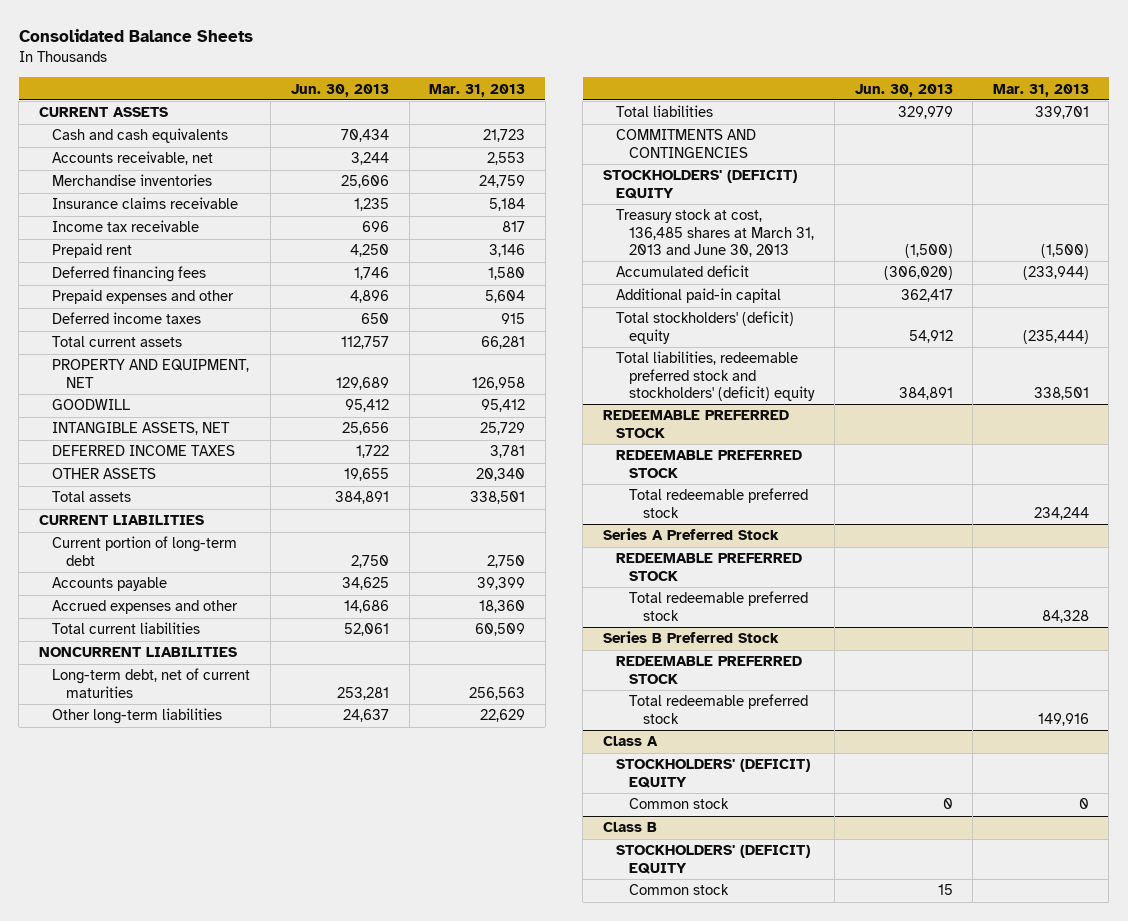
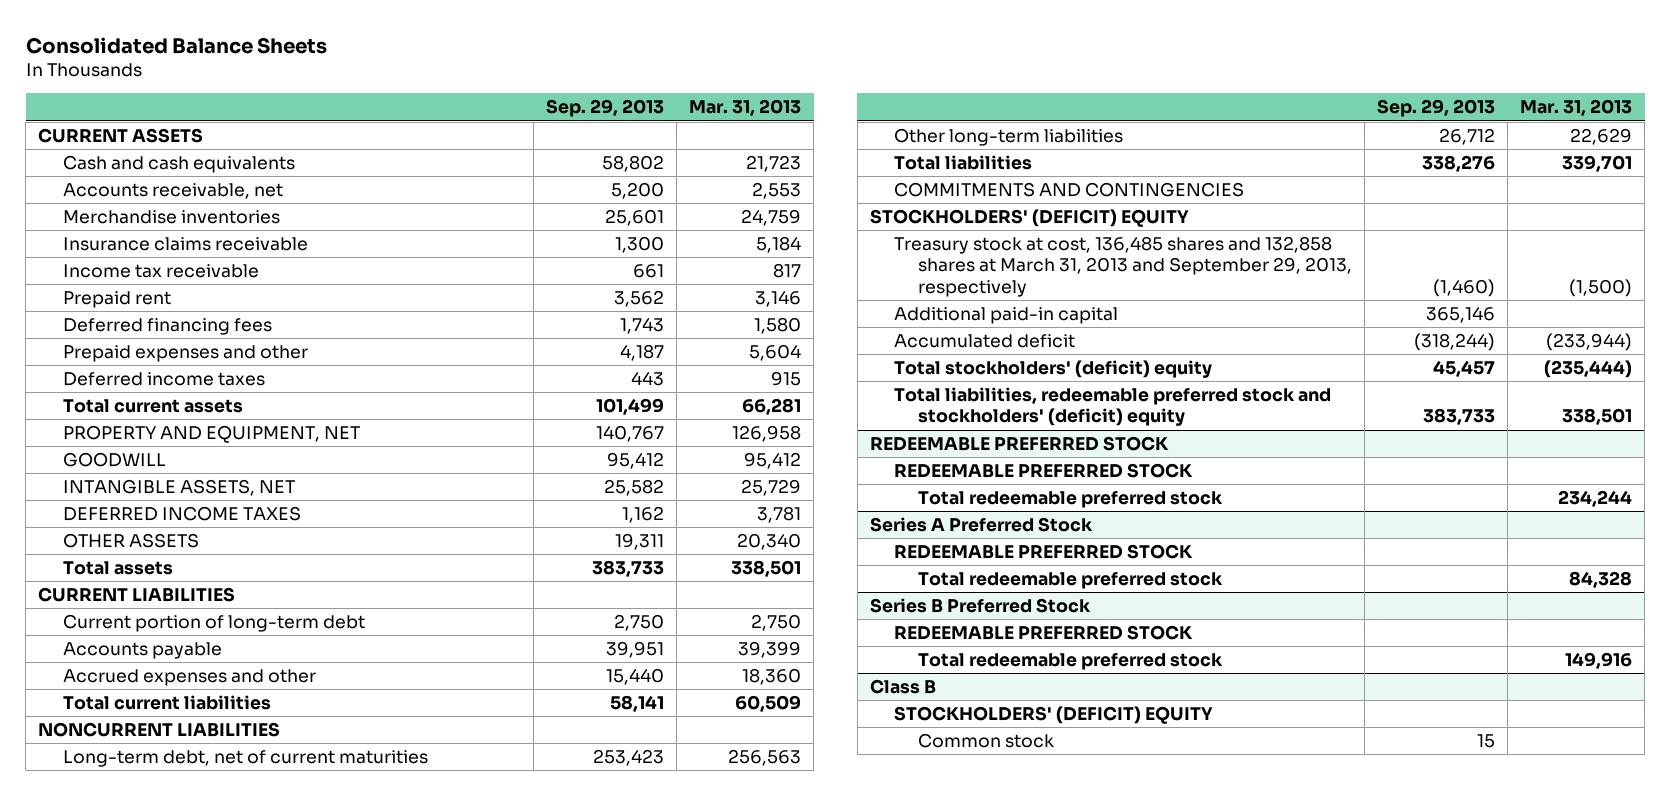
- | Jun. 30, 2013 | Mar. 31, 2013
+ | Sep. 29, 2013 | Mar. 31, 2013
- Treasury stock at cost, 136,485 shares at March 31, 2013 and June 30, 2013 | (1,500) | (1,500)
+ Treasury stock at cost, 136,485 shares and 132,858 shares at March 31, 2013 and September 29, 2013, respectively | (1,460) | (1,500)
moved down: Accumulated deficit | (318,244) | (233,944)
- Class A
- STOCKHOLDERS' (DEFICIT) EQUITY
- Common stock | 0 | 0

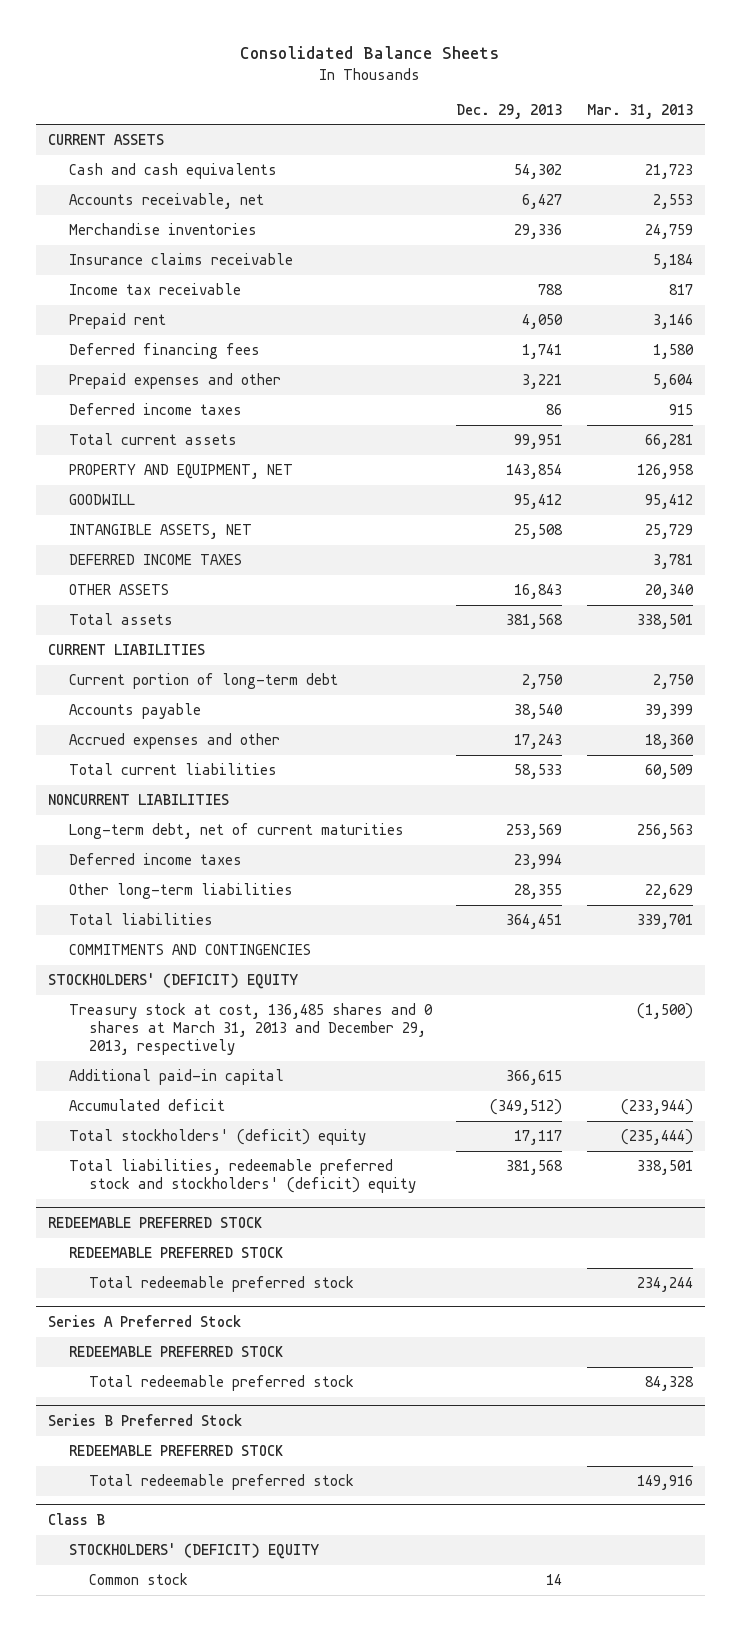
- | Sep. 29, 2013 | Mar. 31, 2013
+ | Dec. 29, 2013 | Mar. 31, 2013
+ Deferred income taxes | 23,994 |
- Treasury stock at cost, 136,485 shares and 132,858 shares at March 31, 2013 and September 29, 2013, respectively | (1,460) | (1,500)
+ Treasury stock at cost, 136,485 shares and 0 shares at March 31, 2013 and December 29, 2013, respectively | | (1,500)

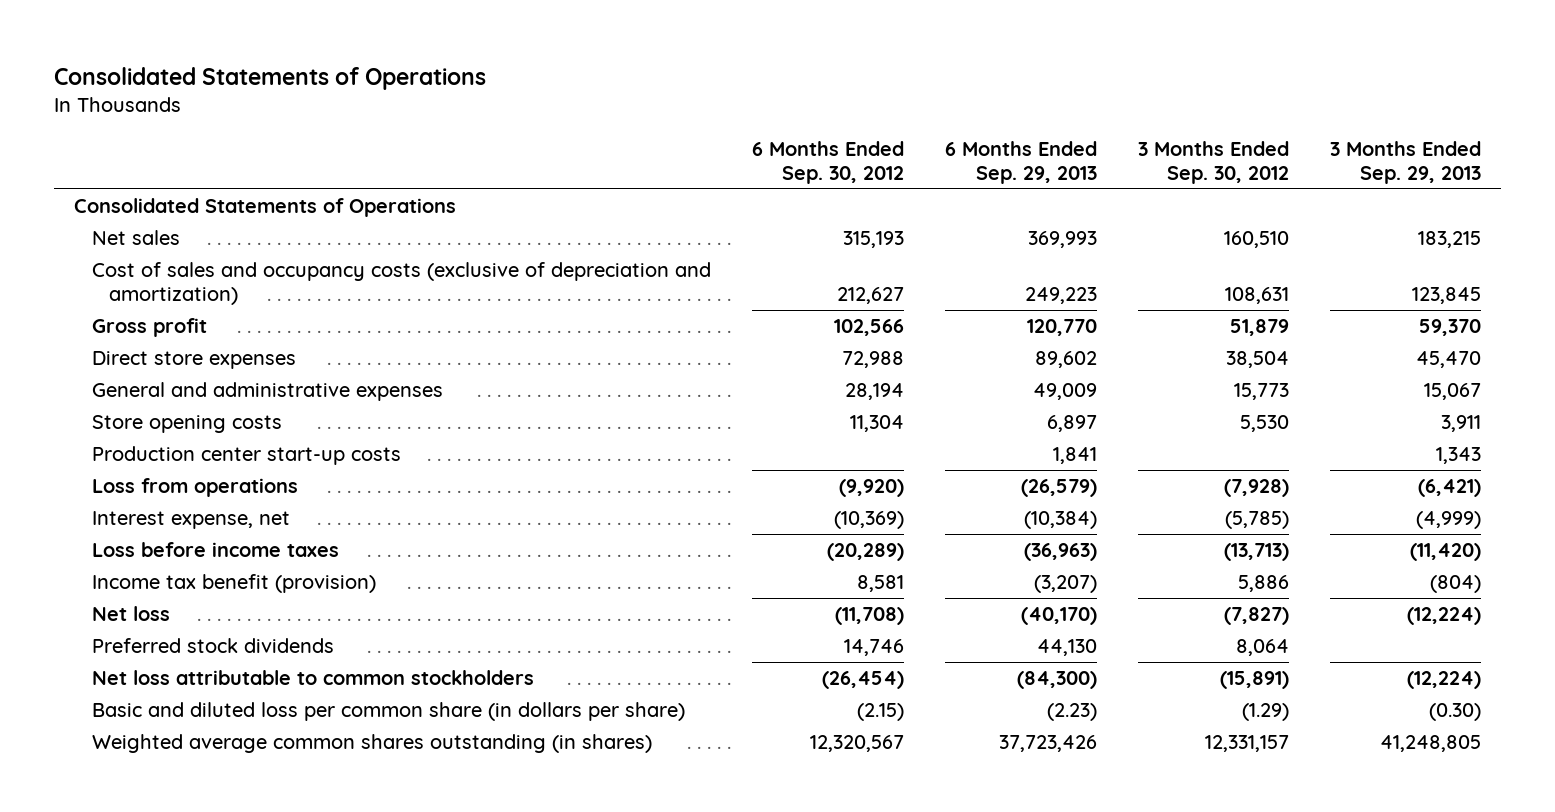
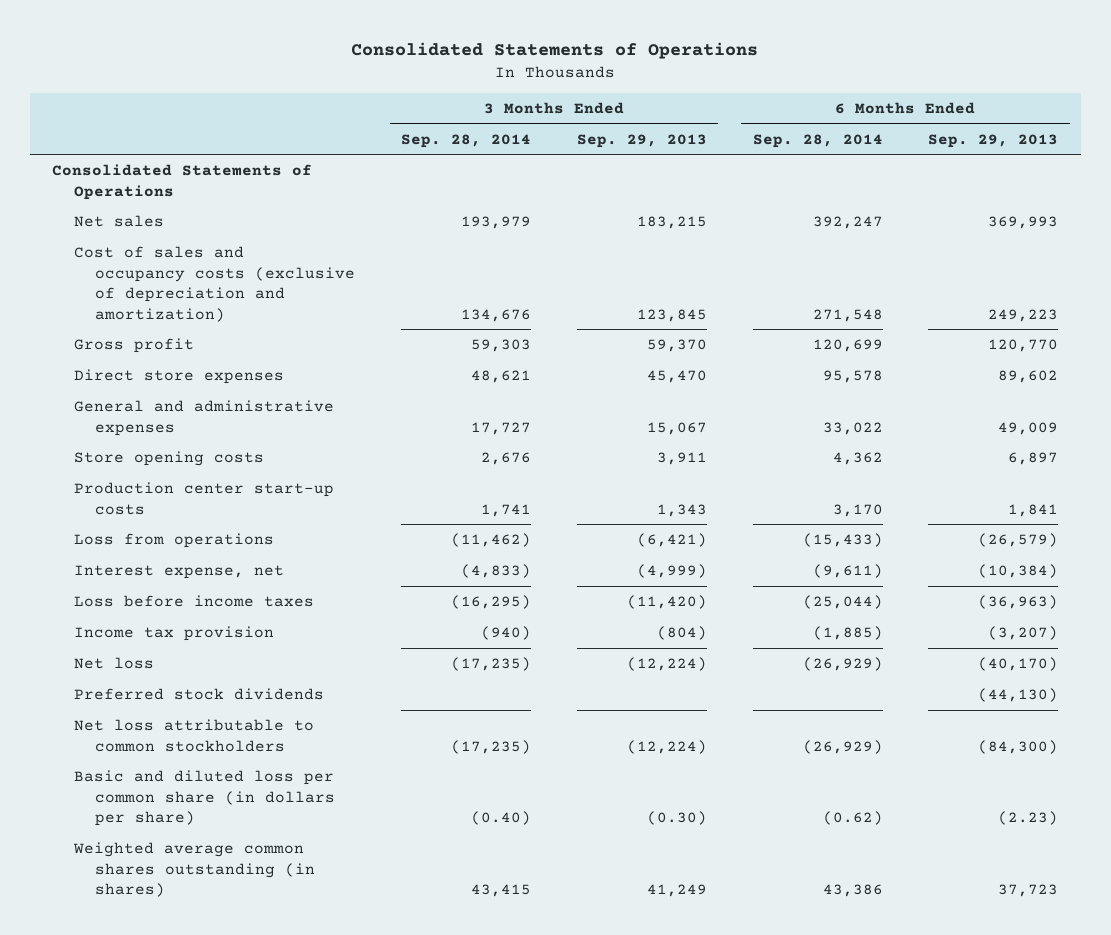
- | 6 Months Ended Sep. 30, 2012 | 6 Months Ended Sep. 29, 2013 | 3 Months Ended Sep. 30, 2012 | 3 Months Ended Sep. 29, 2013
+ | 3 Months Ended Sep. 28, 2014 | 3 Months Ended Sep. 29, 2013 | 6 Months Ended Sep. 28, 2014 | 6 Months Ended Sep. 29, 2013
- Income tax benefit (provision) | 8,581 | (3,207) | 5,886 | (804)
+ Income tax provision | (940) | (804) | (1,885) | (3,207)
- Preferred stock dividends | 14,746 | 44,130 | 8,064 |
+ Preferred stock dividends | | | | (44,130)
- Weighted average common shares outstanding (in shares) | 12,320,567 | 37,723,426 | 12,331,157 | 41,248,805
+ Weighted average common shares outstanding (in shares) | 43,415 | 41,249 | 43,386 | 37,723

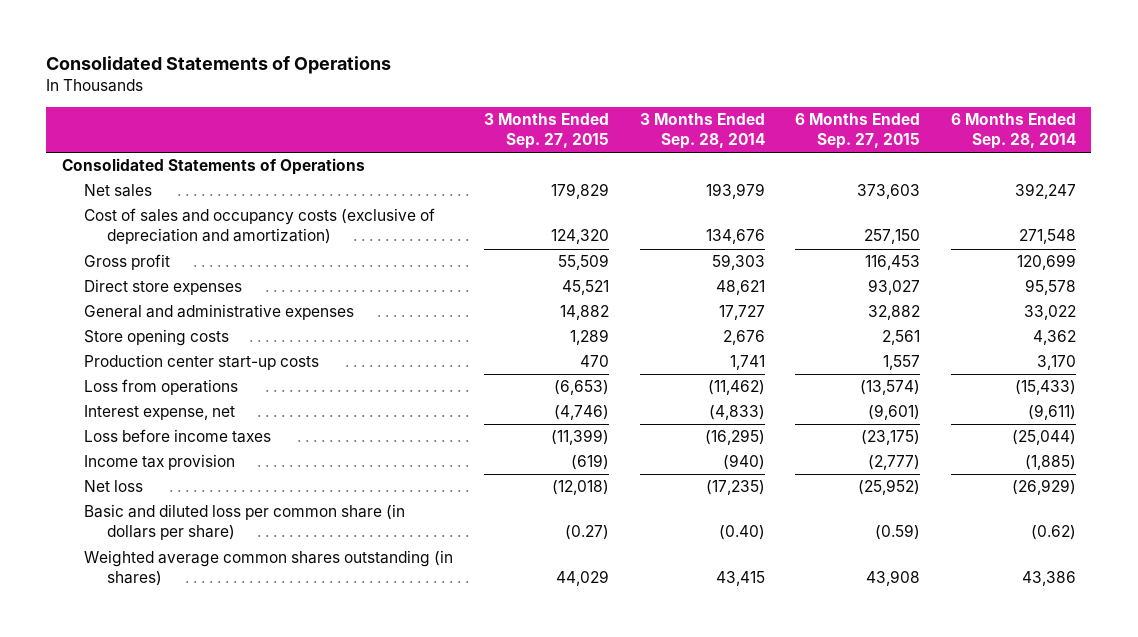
- | 3 Months Ended Sep. 28, 2014 | 3 Months Ended Sep. 29, 2013 | 6 Months Ended Sep. 28, 2014 | 6 Months Ended Sep. 29, 2013
+ | 3 Months Ended Sep. 27, 2015 | 3 Months Ended Sep. 28, 2014 | 6 Months Ended Sep. 27, 2015 | 6 Months Ended Sep. 28, 2014
- Preferred stock dividends | | | | (44,130)
- Net loss attributable to common stockholders | (17,235) | (12,224) | (26,929) | (84,300)

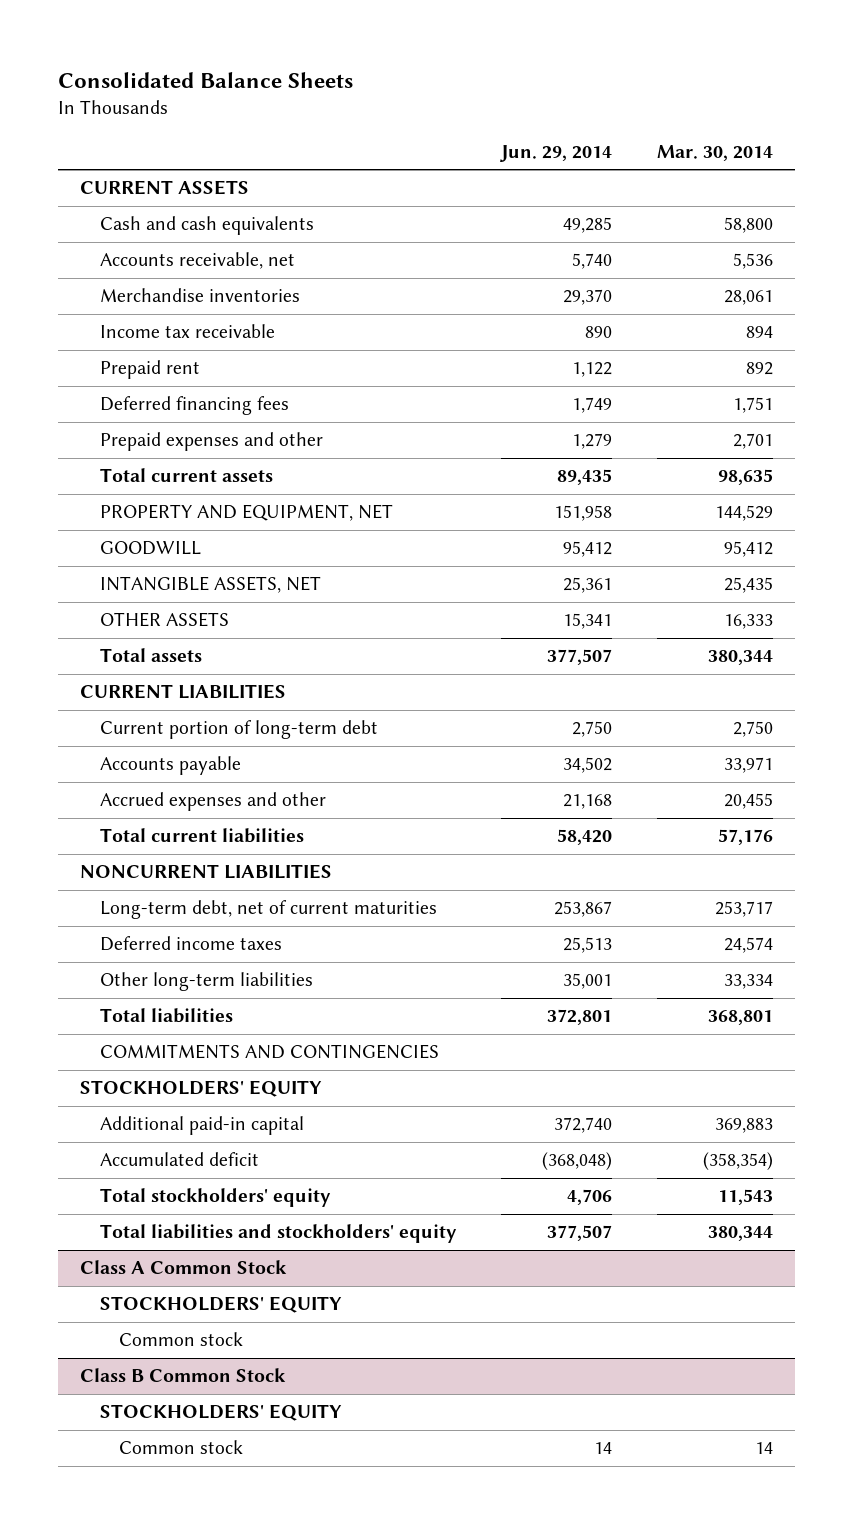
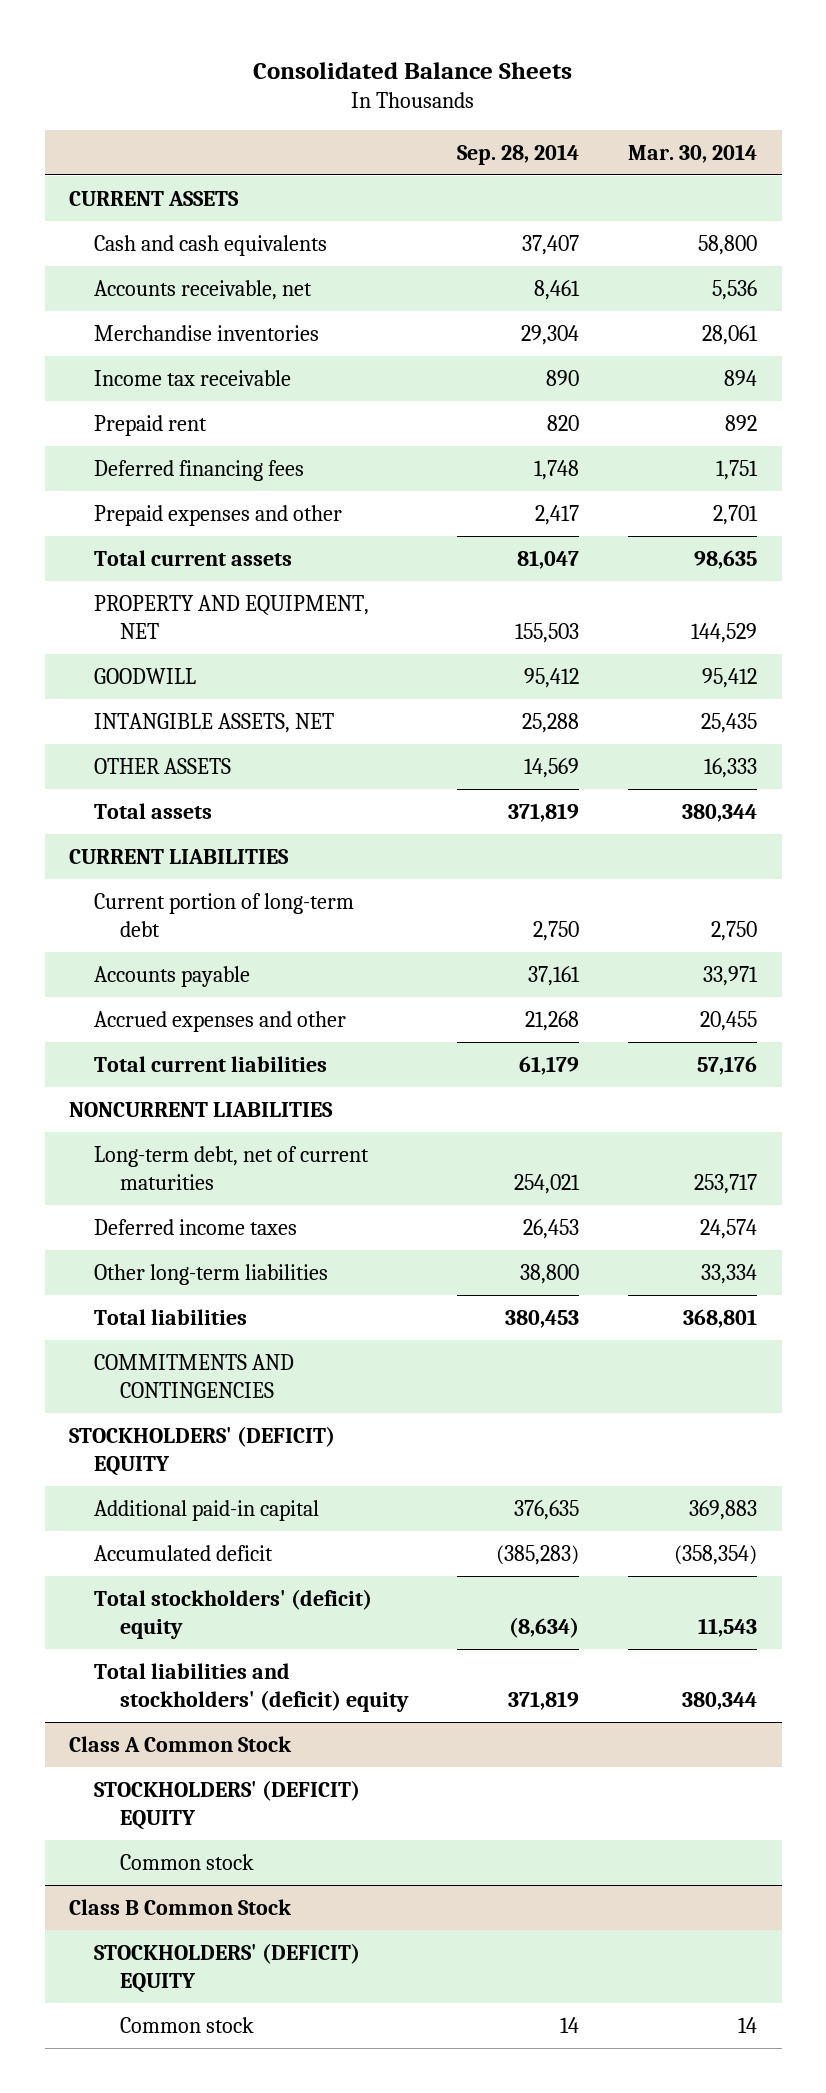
- | Jun. 29, 2014 | Mar. 30, 2014
+ | Sep. 28, 2014 | Mar. 30, 2014
- STOCKHOLDERS' EQUITY
+ STOCKHOLDERS' (DEFICIT) EQUITY
- Total stockholders' equity | 4,706 | 11,543
- Total liabilities and stockholders' equity | 377,507 | 380,344
+ Total stockholders' (deficit) equity | (8,634) | 11,543
+ Total liabilities and stockholders' (deficit) equity | 371,819 | 380,344
@ Class A Common Stock
- STOCKHOLDERS' EQUITY
+ STOCKHOLDERS' (DEFICIT) EQUITY
@ Class B Common Stock
- STOCKHOLDERS' EQUITY
+ STOCKHOLDERS' (DEFICIT) EQUITY

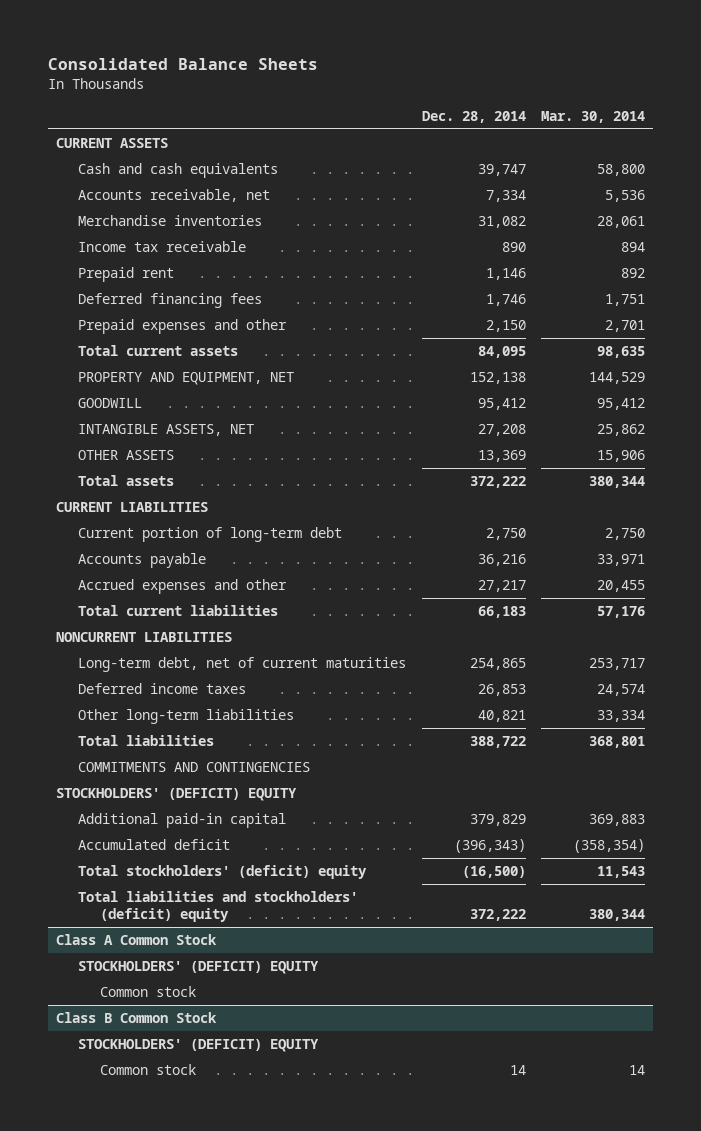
- | Sep. 28, 2014 | Mar. 30, 2014
+ | Dec. 28, 2014 | Mar. 30, 2014
- INTANGIBLE ASSETS, NET | 25,288 | 25,435
- OTHER ASSETS | 14,569 | 16,333
+ INTANGIBLE ASSETS, NET | 27,208 | 25,862
+ OTHER ASSETS | 13,369 | 15,906

